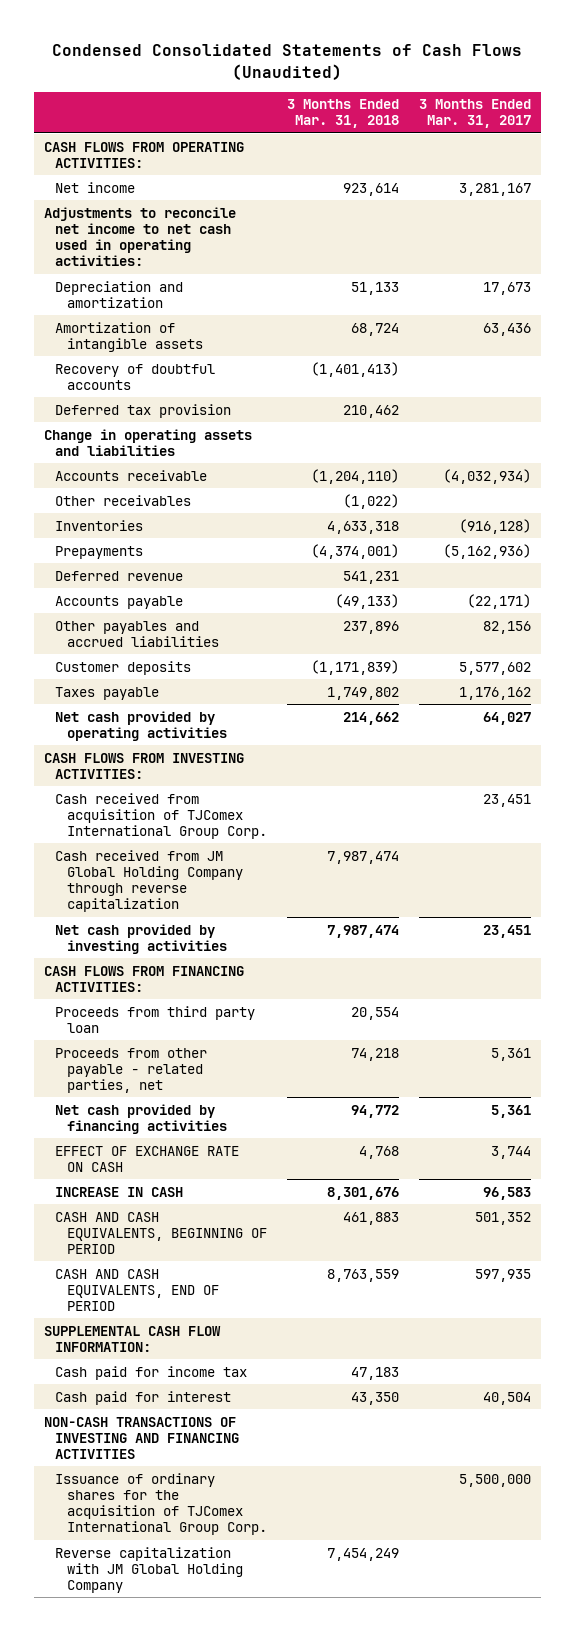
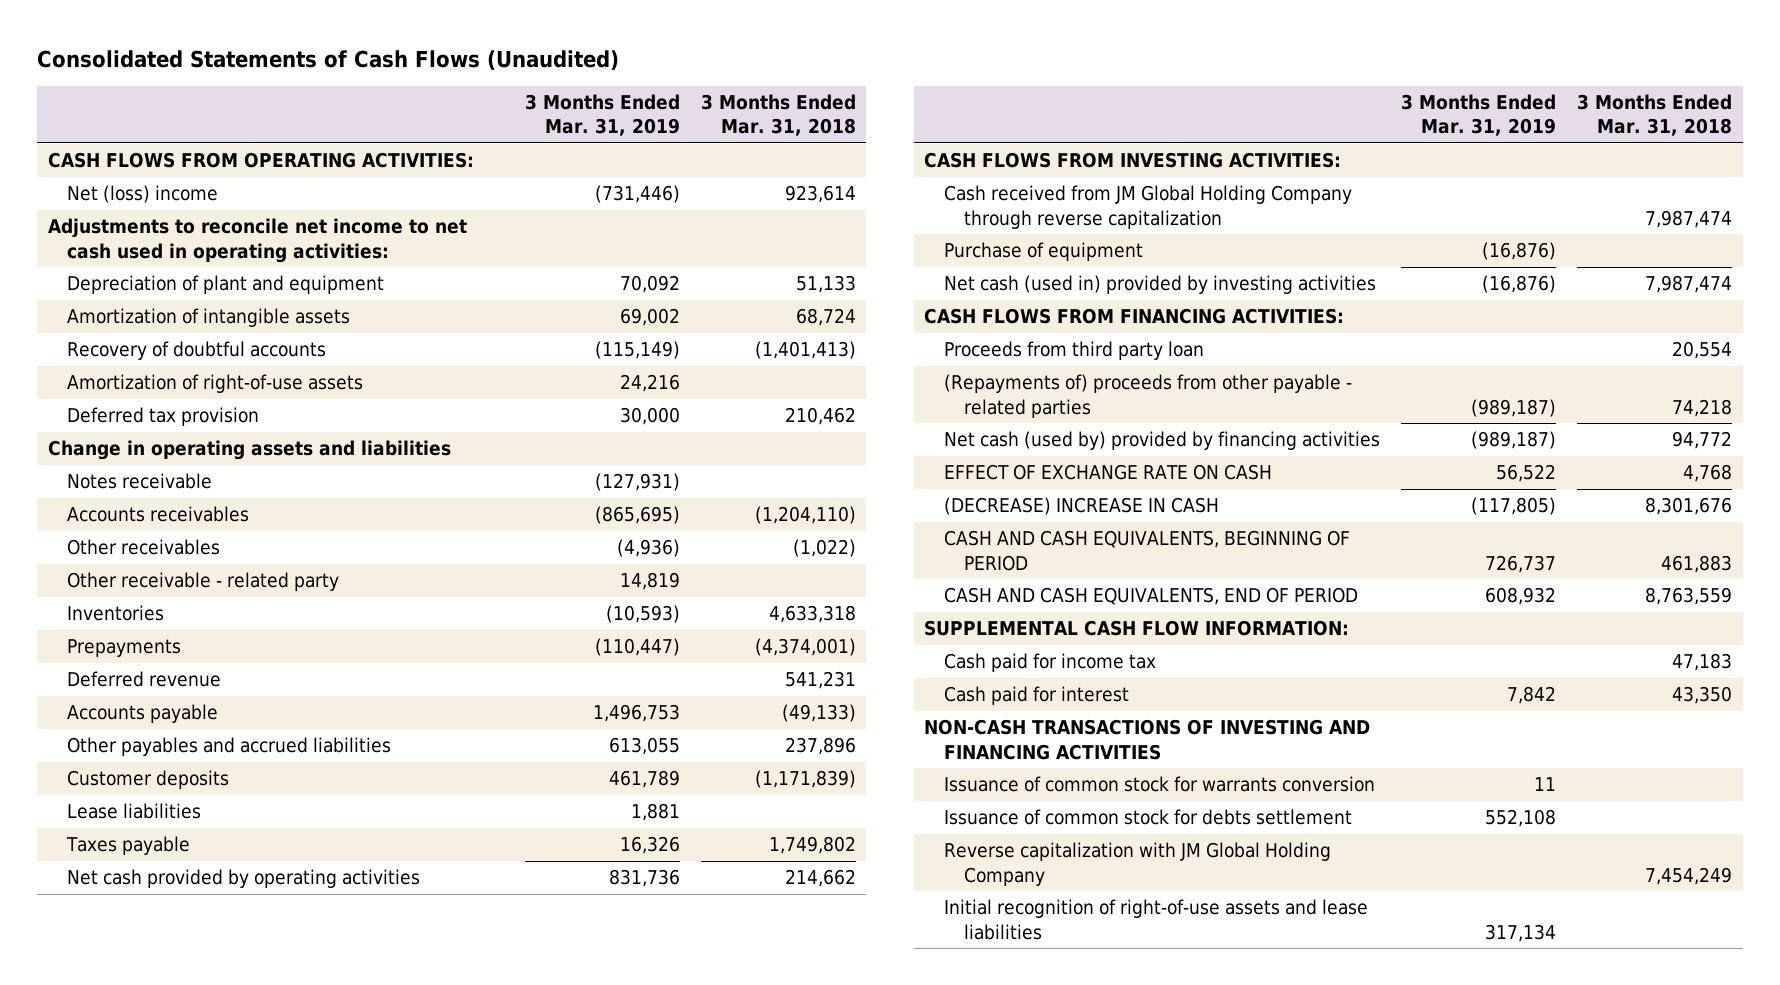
- Condensed Consolidated Statements of Cash Flows (Unaudited)
+ Consolidated Statements of Cash Flows (Unaudited)
- | 3 Months Ended Mar. 31, 2018 | 3 Months Ended Mar. 31, 2017
+ | 3 Months Ended Mar. 31, 2019 | 3 Months Ended Mar. 31, 2018
- Net income | 923,614 | 3,281,167
+ Net (loss) income | (731,446) | 923,614
- Depreciation and amortization | 51,133 | 17,673
+ Depreciation of plant and equipment | 70,092 | 51,133
+ Amortization of right-of-use assets | 24,216 |
- Accounts receivable | (1,204,110) | (4,032,934)
+ Notes receivable | (127,931) |
+ Accounts receivables | (865,695) | (1,204,110)
+ Other receivable - related party | 14,819 |
+ Lease liabilities | 1,881 |
- Cash received from acquisition of TJComex International Group Corp. | | 23,451
- Net cash provided by investing activities | 7,987,474 | 23,451
+ Purchase of equipment | (16,876) |
+ Net cash (used in) provided by investing activities | (16,876) | 7,987,474
- Proceeds from other payable - related parties, net | 74,218 | 5,361
- Net cash provided by financing activities | 94,772 | 5,361
+ (Repayments of) proceeds from other payable - related parties | (989,187) | 74,218
+ Net cash (used by) provided by financing activities | (989,187) | 94,772
- INCREASE IN CASH | 8,301,676 | 96,583
+ (DECREASE) INCREASE IN CASH | (117,805) | 8,301,676
- Issuance of ordinary shares for the acquisition of TJComex International Group Corp. | | 5,500,000
+ Issuance of common stock for warrants conversion | 11 |
+ Issuance of common stock for debts settlement | 552,108 |
+ Initial recognition of right-of-use assets and lease liabilities | 317,134 |

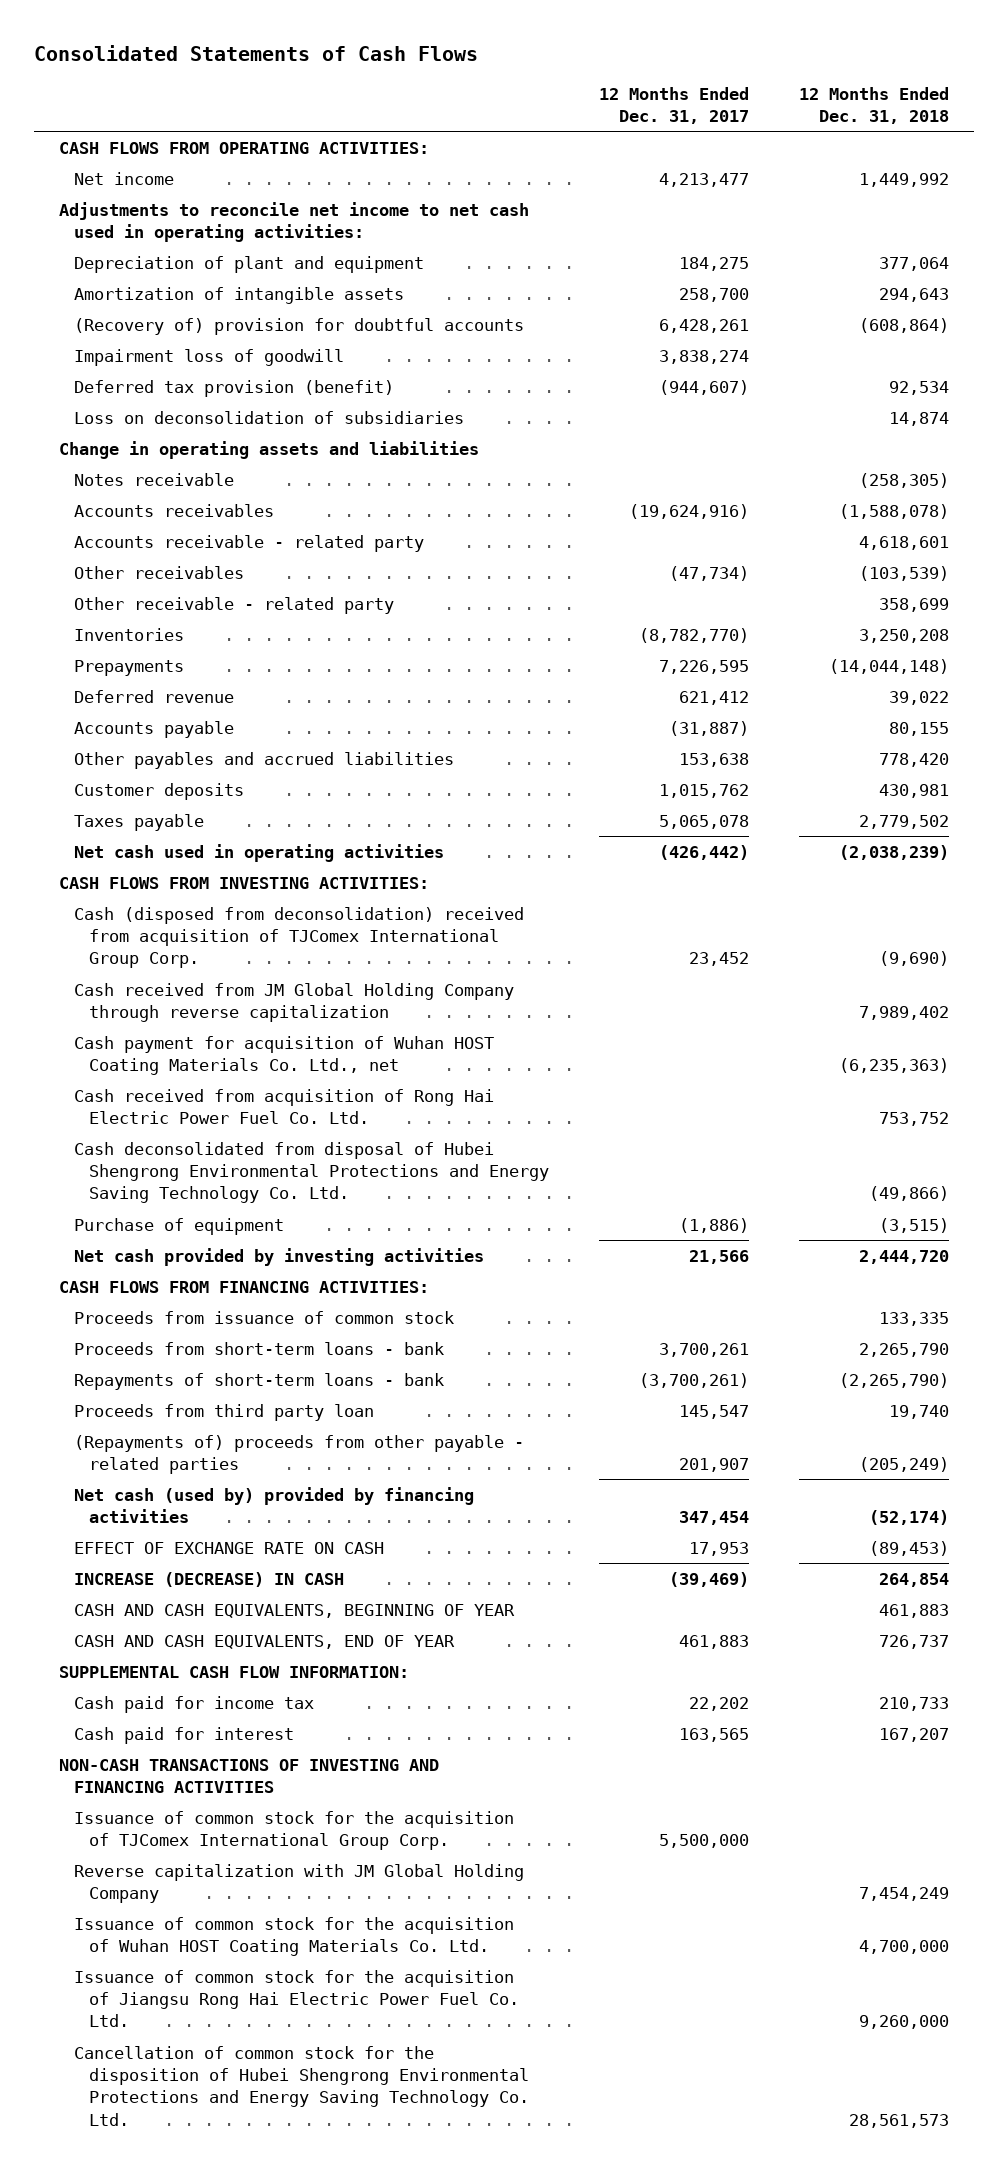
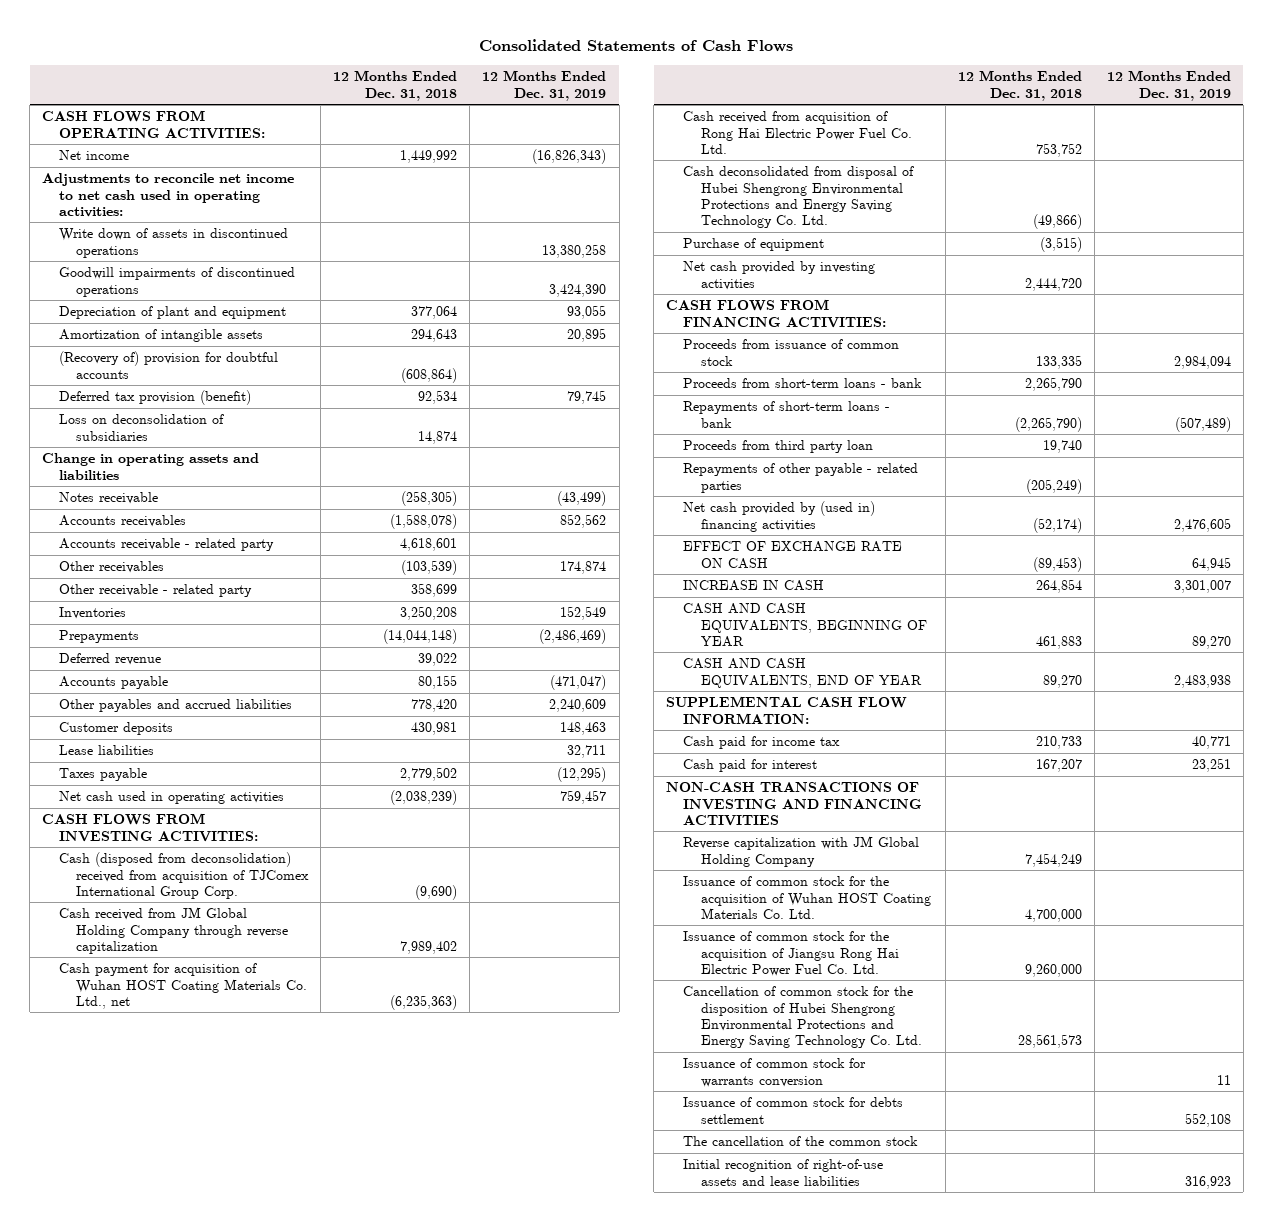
- | 12 Months Ended Dec. 31, 2017 | 12 Months Ended Dec. 31, 2018
+ | 12 Months Ended Dec. 31, 2018 | 12 Months Ended Dec. 31, 2019
+ Write down of assets in discontinued operations | | 13,380,258
+ Goodwill impairments of discontinued operations | | 3,424,390
- Impairment loss of goodwill | 3,838,274 |
+ Lease liabilities | | 32,711
- (Repayments of) proceeds from other payable - related parties | 201,907 | (205,249)
- Net cash (used by) provided by financing activities | 347,454 | (52,174)
+ Repayments of other payable - related parties | (205,249) |
+ Net cash provided by (used in) financing activities | (52,174) | 2,476,605
- INCREASE (DECREASE) IN CASH | (39,469) | 264,854
+ INCREASE IN CASH | 264,854 | 3,301,007
- CASH AND CASH EQUIVALENTS, END OF YEAR | 461,883 | 726,737
+ CASH AND CASH EQUIVALENTS, END OF YEAR | 89,270 | 2,483,938
- Issuance of common stock for the acquisition of TJComex International Group Corp. | 5,500,000 |
+ Issuance of common stock for warrants conversion | | 11
+ Issuance of common stock for debts settlement | | 552,108
+ The cancellation of the common stock
+ Initial recognition of right-of-use assets and lease liabilities | | 316,923

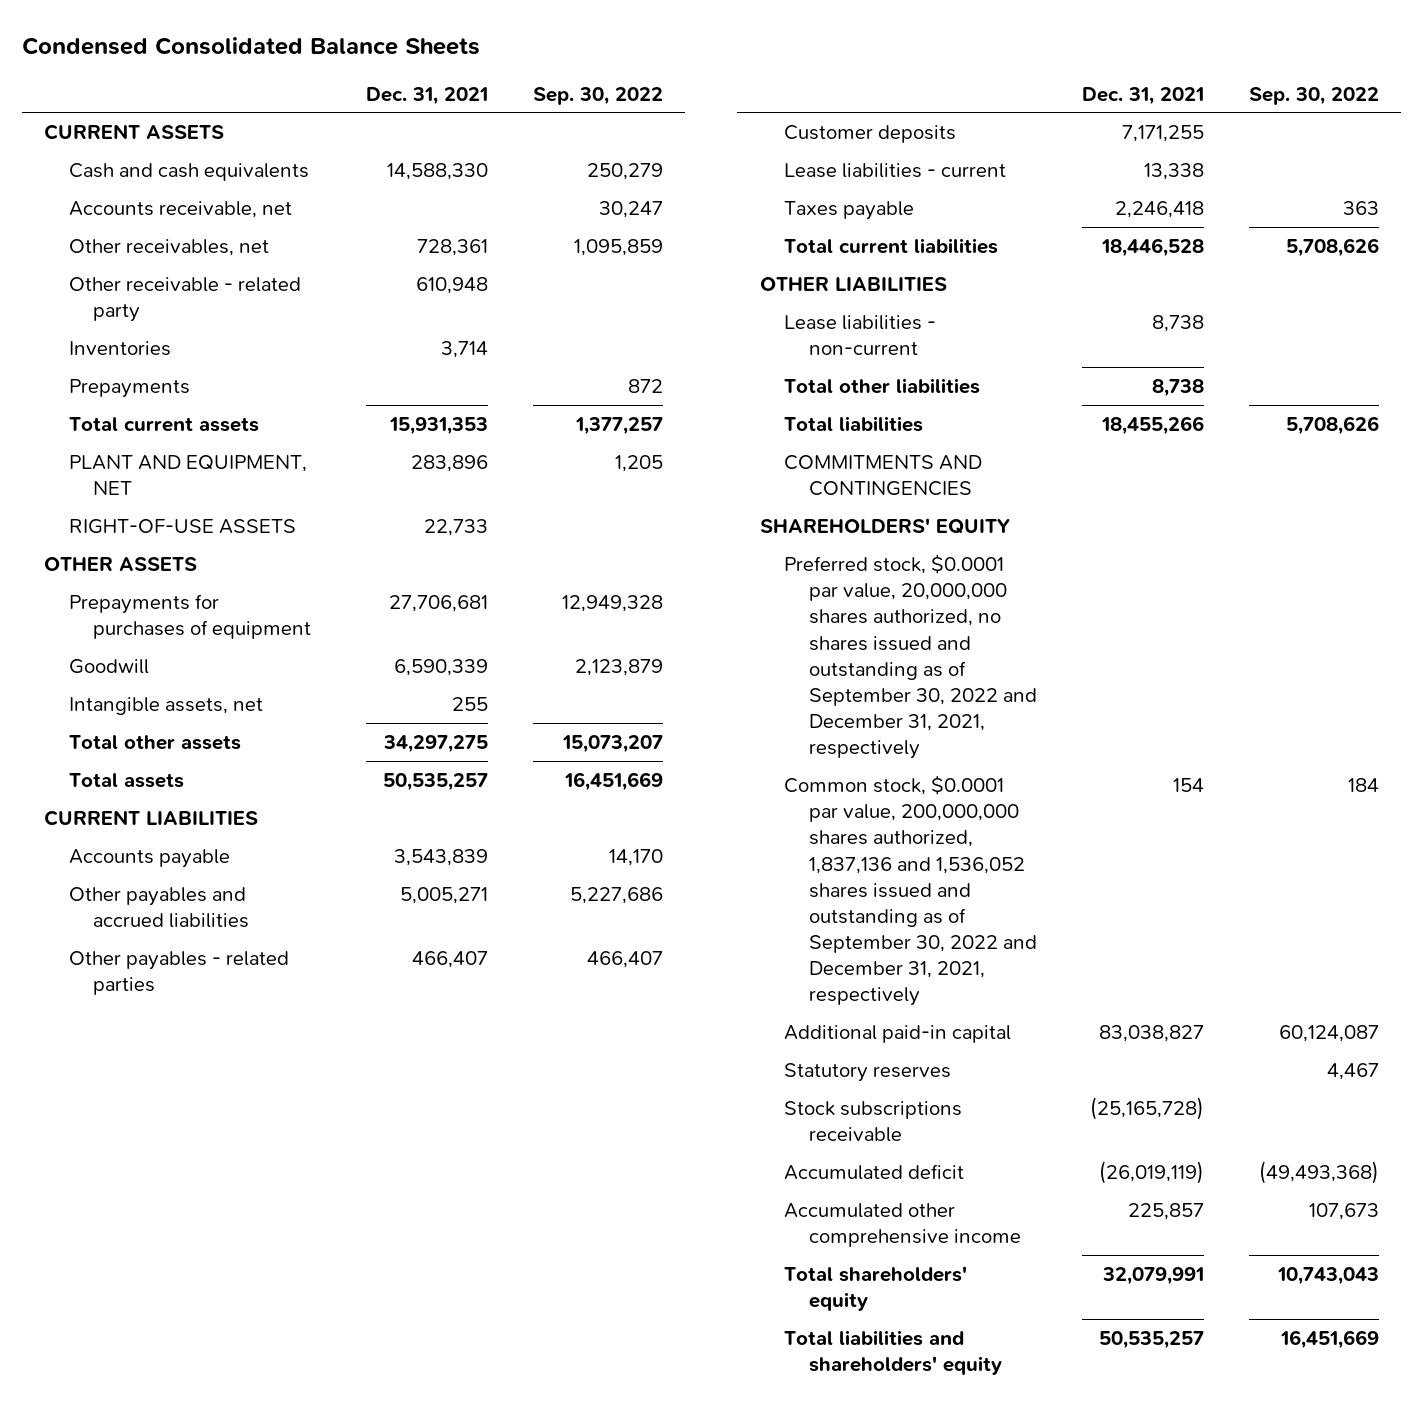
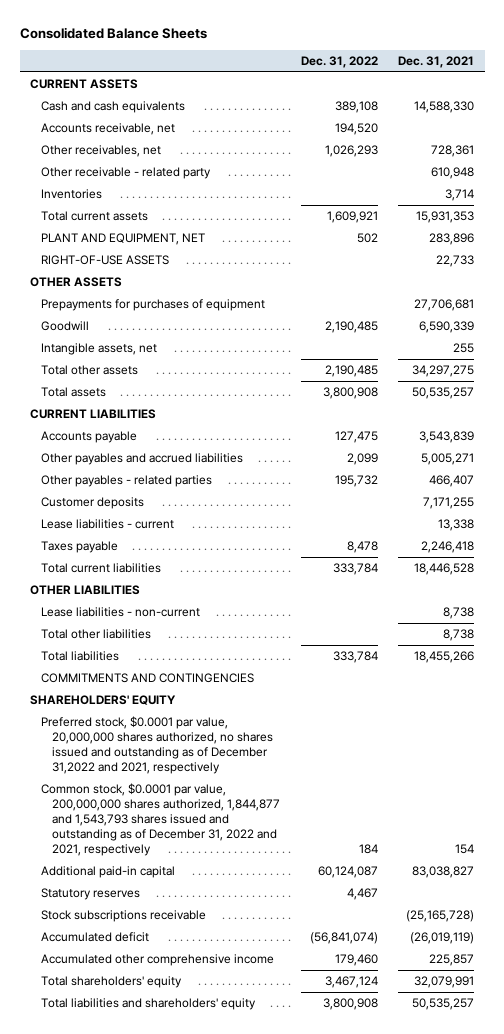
- Condensed Consolidated Balance Sheets
+ Consolidated Balance Sheets
- | Dec. 31, 2021 | Sep. 30, 2022
+ | Dec. 31, 2022 | Dec. 31, 2021
- Prepayments | | 872
- Preferred stock, $0.0001 par value, 20,000,000 shares authorized, no shares issued and outstanding as of September 30, 2022 and December 31, 2021, respectively
- Common stock, $0.0001 par value, 200,000,000 shares authorized, 1,837,136 and 1,536,052 shares issued and outstanding as of September 30, 2022 and December 31, 2021, respectively | 154 | 184
+ Preferred stock, $0.0001 par value, 20,000,000 shares authorized, no shares issued and outstanding as of December 31,2022 and 2021, respectively
+ Common stock, $0.0001 par value, 200,000,000 shares authorized, 1,844,877 and 1,543,793 shares issued and outstanding as of December 31, 2022 and 2021, respectively | 184 | 154

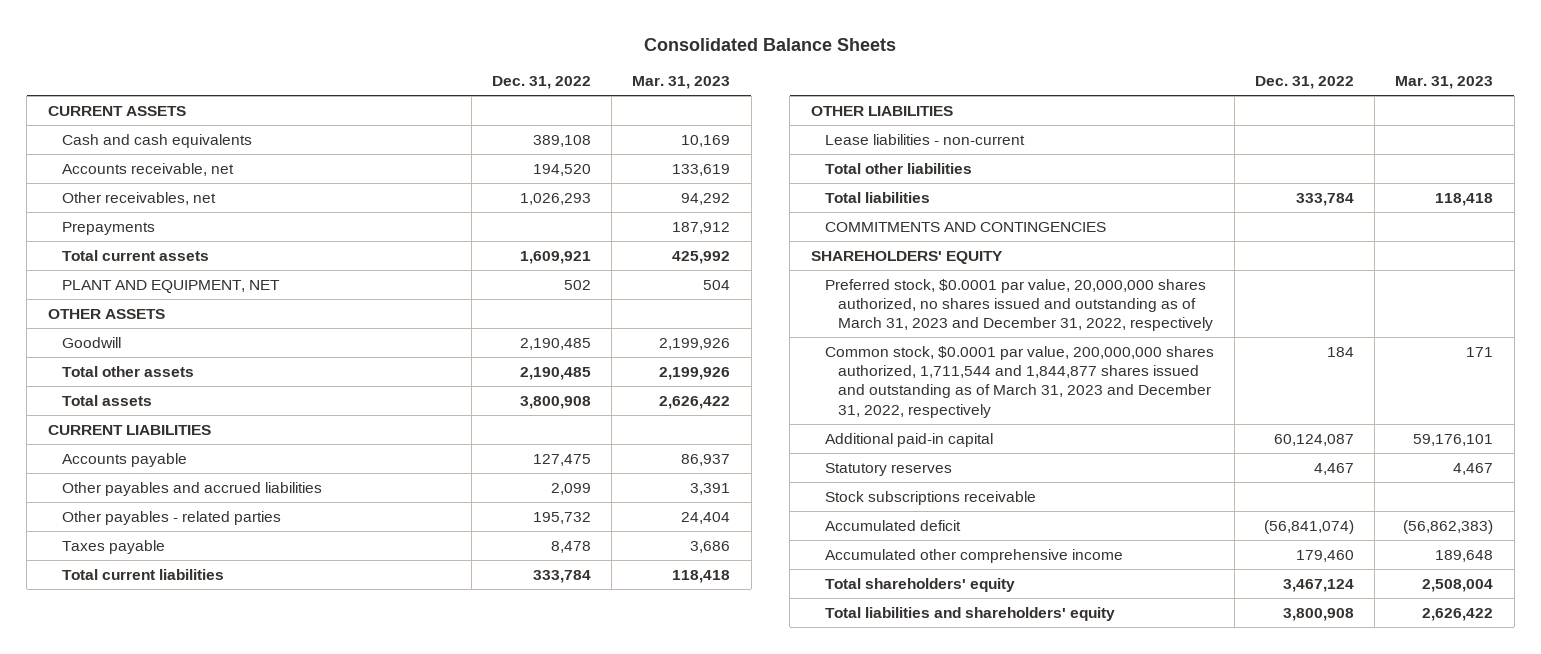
- | Dec. 31, 2022 | Dec. 31, 2021
+ | Dec. 31, 2022 | Mar. 31, 2023
- Other receivable - related party | | 610,948
- Inventories | | 3,714
+ Prepayments | | 187,912
- RIGHT-OF-USE ASSETS | | 22,733
- Prepayments for purchases of equipment | | 27,706,681
- Intangible assets, net | | 255
- Customer deposits | | 7,171,255
- Lease liabilities - current | | 13,338
- Preferred stock, $0.0001 par value, 20,000,000 shares authorized, no shares issued and outstanding as of December 31,2022 and 2021, respectively
- Common stock, $0.0001 par value, 200,000,000 shares authorized, 1,844,877 and 1,543,793 shares issued and outstanding as of December 31, 2022 and 2021, respectively | 184 | 154
+ Preferred stock, $0.0001 par value, 20,000,000 shares authorized, no shares issued and outstanding as of March 31, 2023 and December 31, 2022, respectively
+ Common stock, $0.0001 par value, 200,000,000 shares authorized, 1,711,544 and 1,844,877 shares issued and outstanding as of March 31, 2023 and December 31, 2022, respectively | 184 | 171

